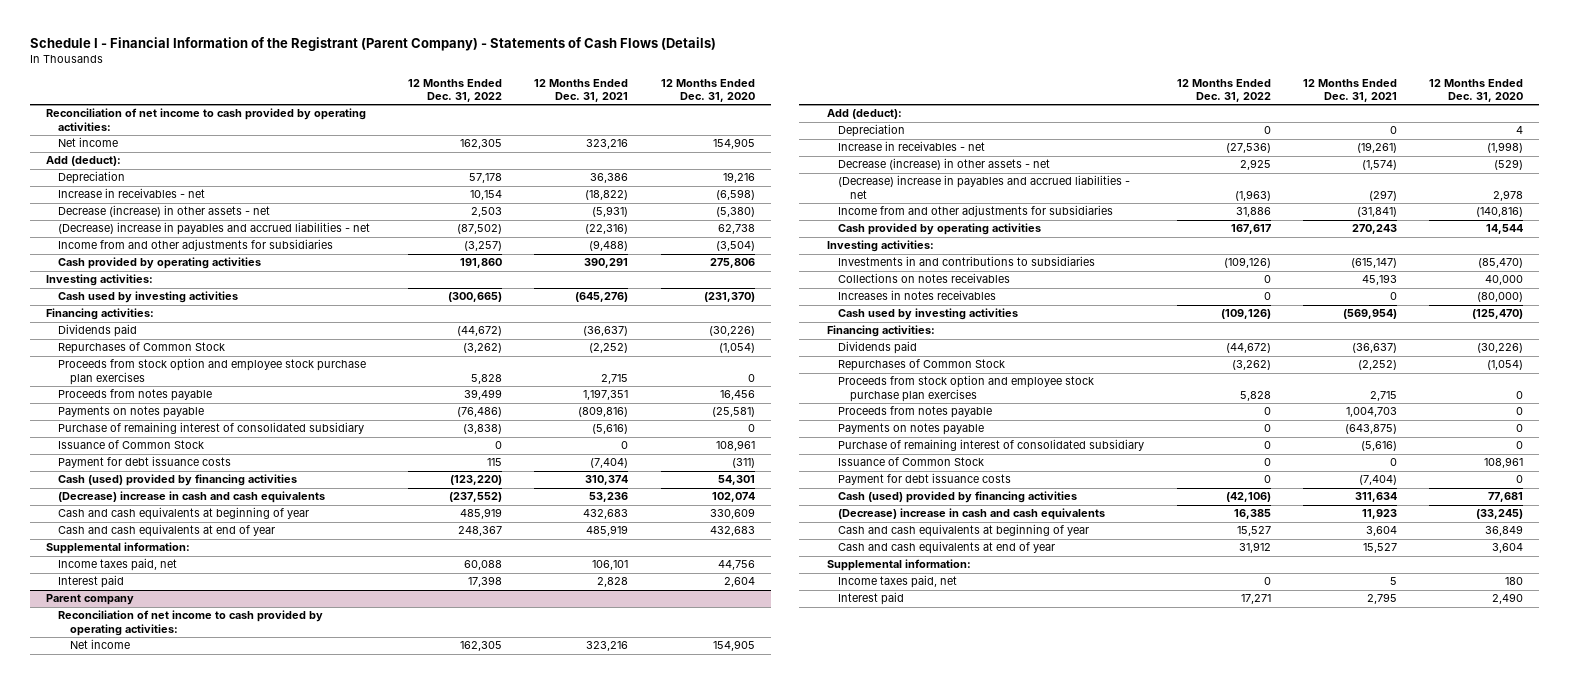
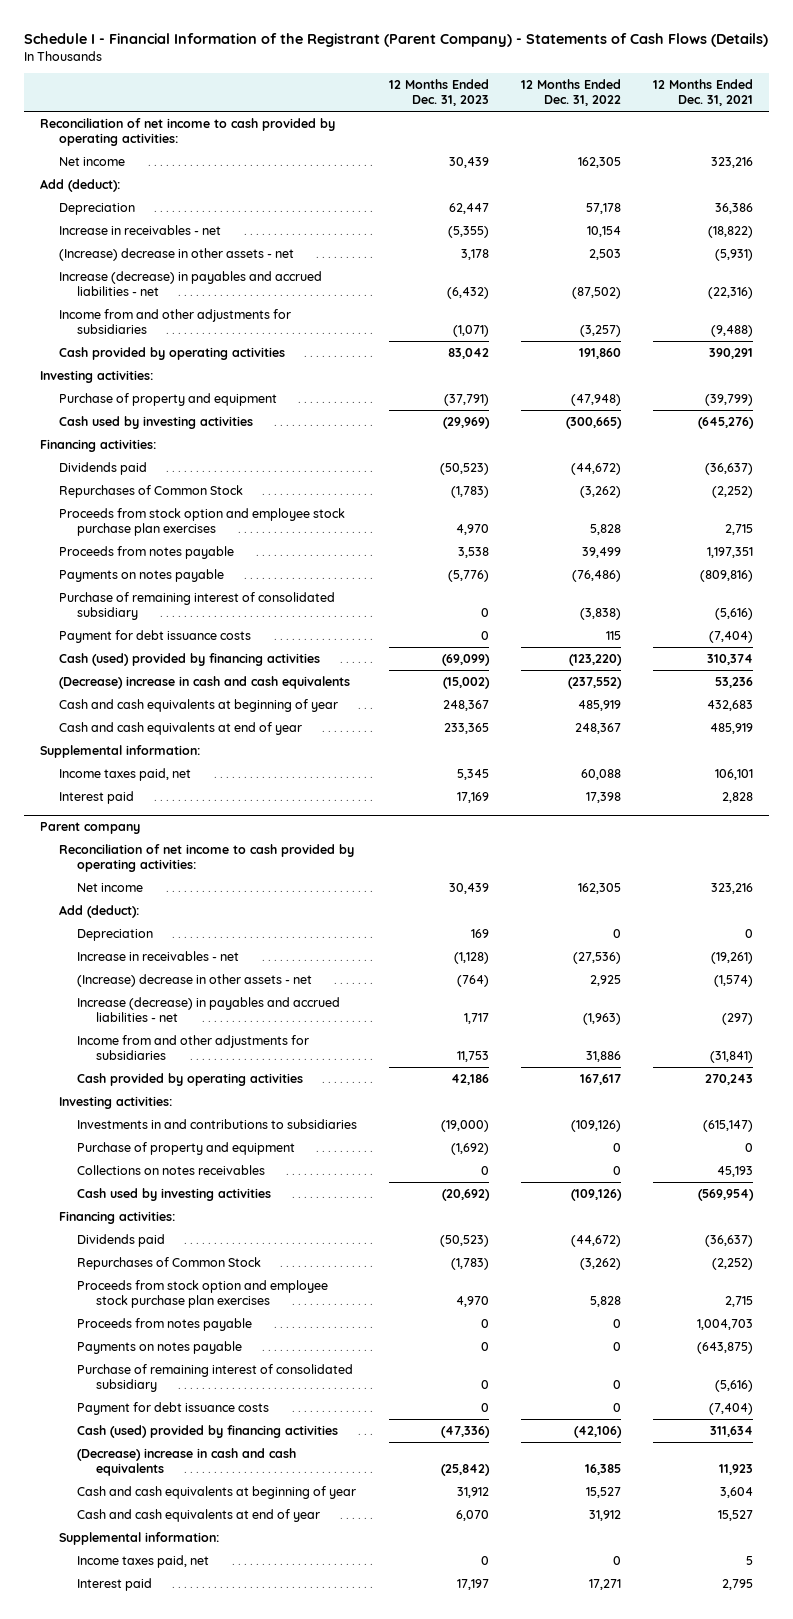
- | 12 Months Ended Dec. 31, 2022 | 12 Months Ended Dec. 31, 2021 | 12 Months Ended Dec. 31, 2020
+ | 12 Months Ended Dec. 31, 2023 | 12 Months Ended Dec. 31, 2022 | 12 Months Ended Dec. 31, 2021
- Decrease (increase) in other assets - net | 2,503 | (5,931) | (5,380)
- (Decrease) increase in payables and accrued liabilities - net | (87,502) | (22,316) | 62,738
+ (Increase) decrease in other assets - net | 3,178 | 2,503 | (5,931)
+ Increase (decrease) in payables and accrued liabilities - net | (6,432) | (87,502) | (22,316)
+ Purchase of property and equipment | (37,791) | (47,948) | (39,799)
- Issuance of Common Stock | 0 | 0 | 108,961
@ Parent company
- Decrease (increase) in other assets - net | 2,925 | (1,574) | (529)
- (Decrease) increase in payables and accrued liabilities - net | (1,963) | (297) | 2,978
+ (Increase) decrease in other assets - net | (764) | 2,925 | (1,574)
+ Increase (decrease) in payables and accrued liabilities - net | 1,717 | (1,963) | (297)
+ Purchase of property and equipment | (1,692) | 0 | 0
- Increases in notes receivables | 0 | 0 | (80,000)
- Issuance of Common Stock | 0 | 0 | 108,961

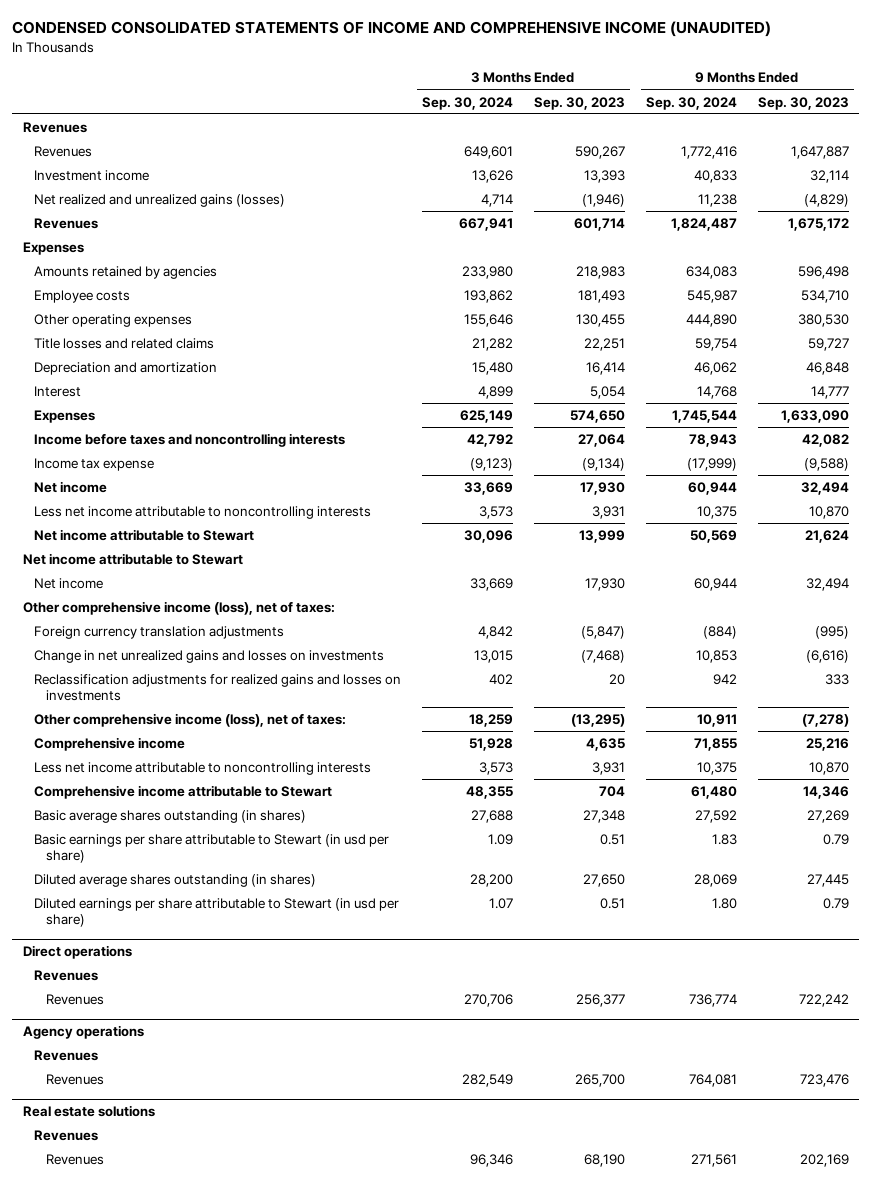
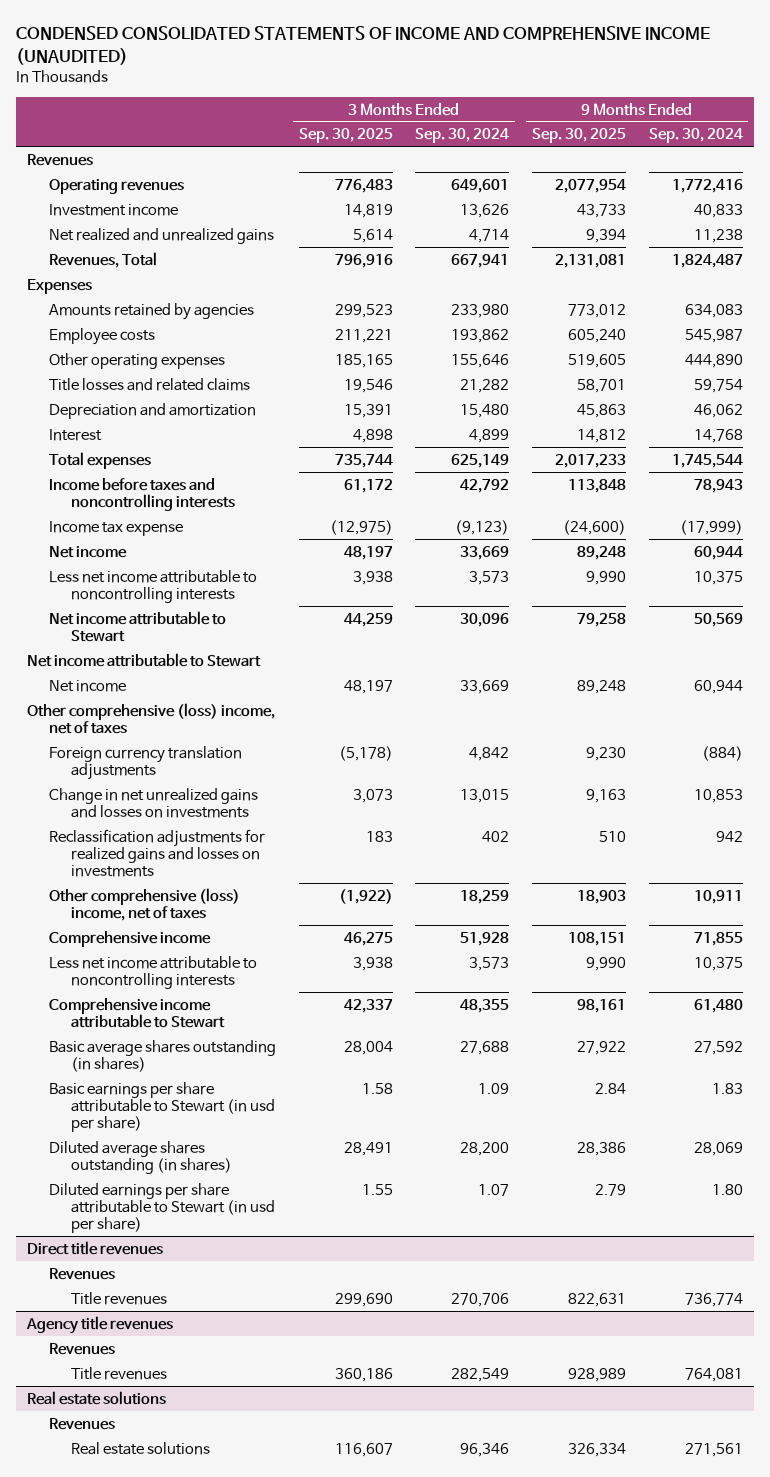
- | 3 Months Ended Sep. 30, 2024 | 3 Months Ended Sep. 30, 2023 | 9 Months Ended Sep. 30, 2024 | 9 Months Ended Sep. 30, 2023
+ | 3 Months Ended Sep. 30, 2025 | 3 Months Ended Sep. 30, 2024 | 9 Months Ended Sep. 30, 2025 | 9 Months Ended Sep. 30, 2024
- Revenues | 649,601 | 590,267 | 1,772,416 | 1,647,887
+ Operating revenues | 776,483 | 649,601 | 2,077,954 | 1,772,416
- Net realized and unrealized gains (losses) | 4,714 | (1,946) | 11,238 | (4,829)
- Revenues | 667,941 | 601,714 | 1,824,487 | 1,675,172
+ Net realized and unrealized gains | 5,614 | 4,714 | 9,394 | 11,238
+ Revenues, Total | 796,916 | 667,941 | 2,131,081 | 1,824,487
- Expenses | 625,149 | 574,650 | 1,745,544 | 1,633,090
+ Total expenses | 735,744 | 625,149 | 2,017,233 | 1,745,544
- Other comprehensive income (loss), net of taxes:
+ Other comprehensive (loss) income, net of taxes
- Other comprehensive income (loss), net of taxes: | 18,259 | (13,295) | 10,911 | (7,278)
+ Other comprehensive (loss) income, net of taxes | (1,922) | 18,259 | 18,903 | 10,911
- Direct operations
+ Direct title revenues
- Revenues | 270,706 | 256,377 | 736,774 | 722,242
- Agency operations
+ Title revenues | 299,690 | 270,706 | 822,631 | 736,774
+ Agency title revenues
- Revenues | 282,549 | 265,700 | 764,081 | 723,476
+ Title revenues | 360,186 | 282,549 | 928,989 | 764,081
@ Real estate solutions
- Revenues | 96,346 | 68,190 | 271,561 | 202,169
+ Real estate solutions | 116,607 | 96,346 | 326,334 | 271,561

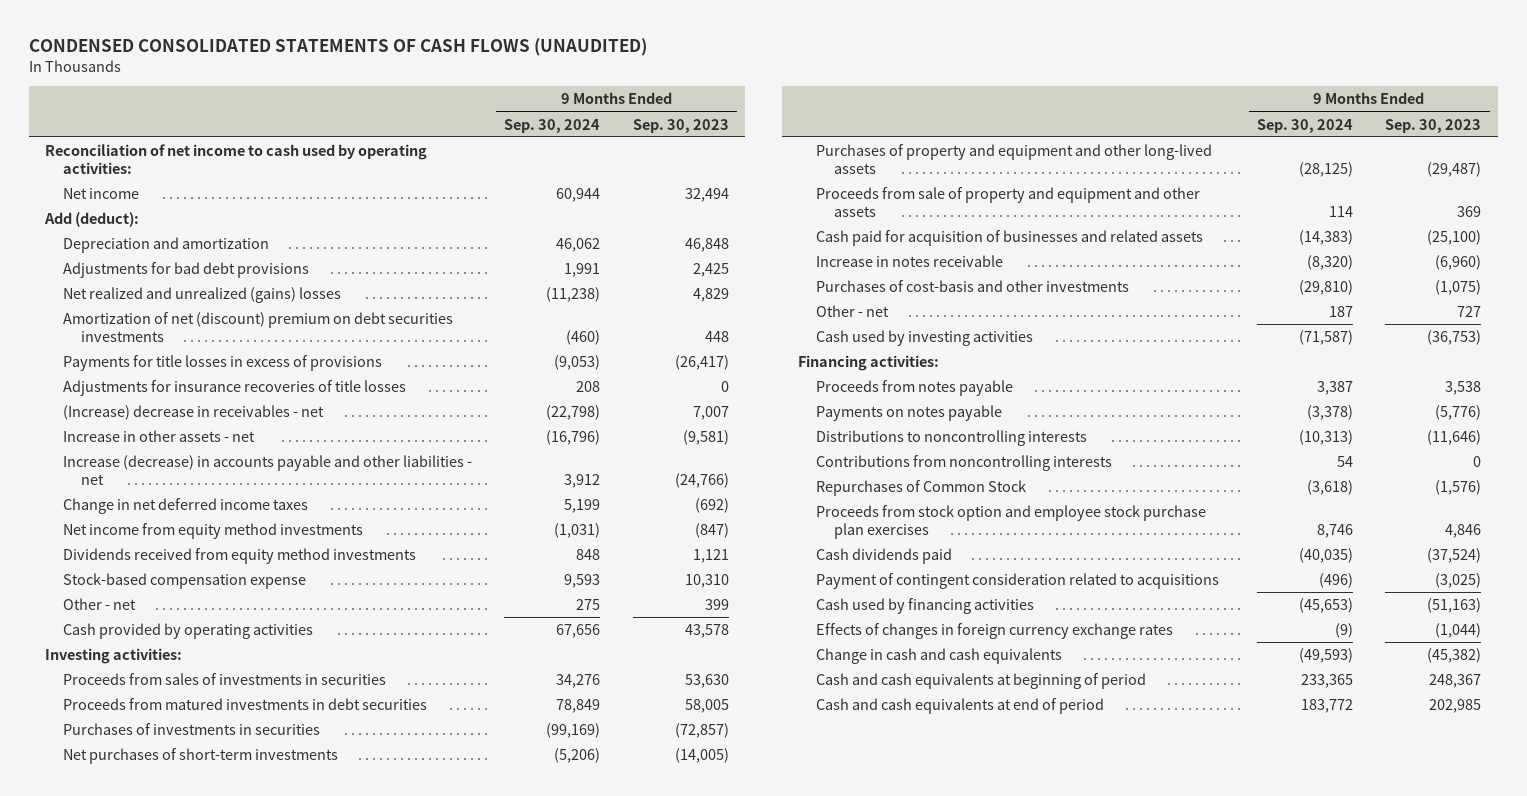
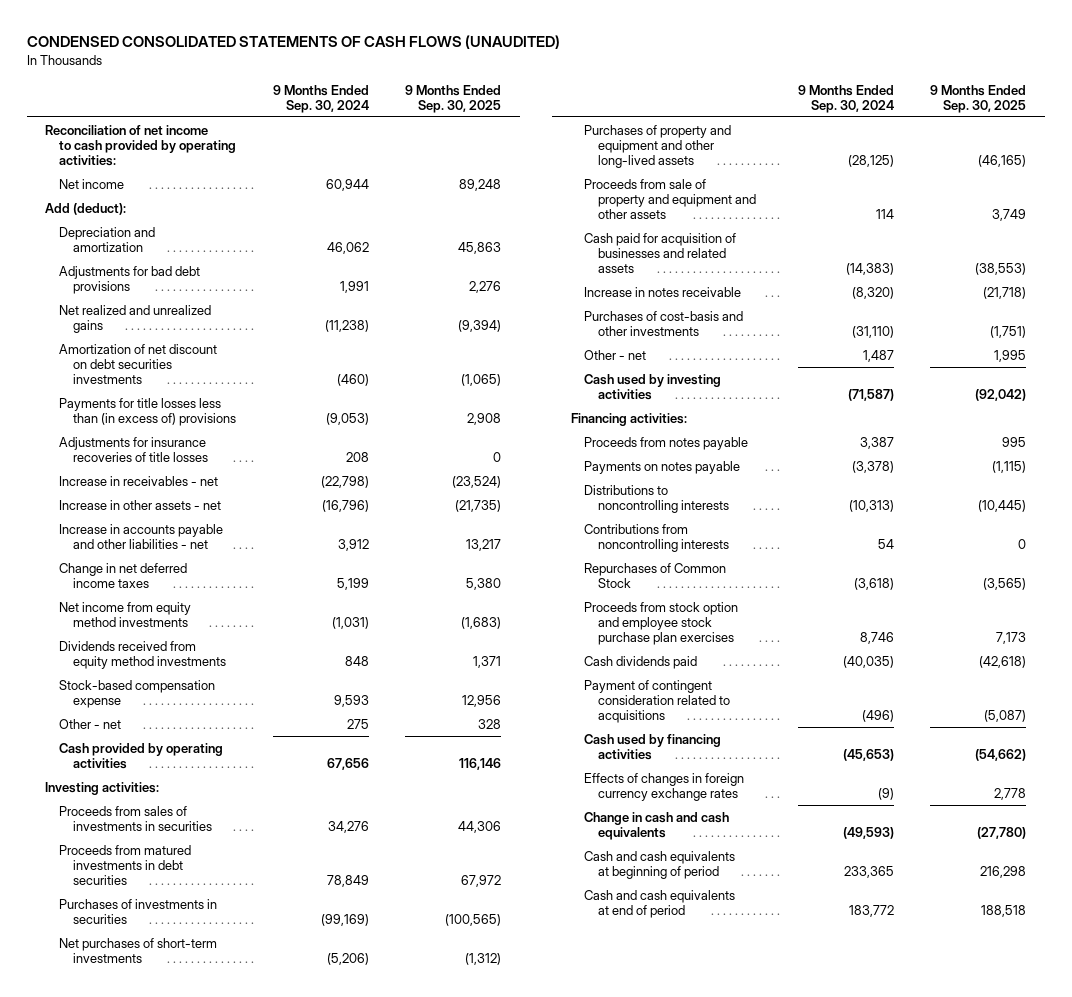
- | 9 Months Ended Sep. 30, 2024 | 9 Months Ended Sep. 30, 2023
+ | 9 Months Ended Sep. 30, 2024 | 9 Months Ended Sep. 30, 2025
- Reconciliation of net income to cash used by operating activities:
+ Reconciliation of net income to cash provided by operating activities:
- Net realized and unrealized (gains) losses | (11,238) | 4,829
- Amortization of net (discount) premium on debt securities investments | (460) | 448
- Payments for title losses in excess of provisions | (9,053) | (26,417)
+ Net realized and unrealized gains | (11,238) | (9,394)
+ Amortization of net discount on debt securities investments | (460) | (1,065)
+ Payments for title losses less than (in excess of) provisions | (9,053) | 2,908
- (Increase) decrease in receivables - net | (22,798) | 7,007
+ Increase in receivables - net | (22,798) | (23,524)
- Increase (decrease) in accounts payable and other liabilities - net | 3,912 | (24,766)
+ Increase in accounts payable and other liabilities - net | 3,912 | 13,217
- Purchases of cost-basis and other investments | (29,810) | (1,075)
- Other - net | 187 | 727
+ Purchases of cost-basis and other investments | (31,110) | (1,751)
+ Other - net | 1,487 | 1,995

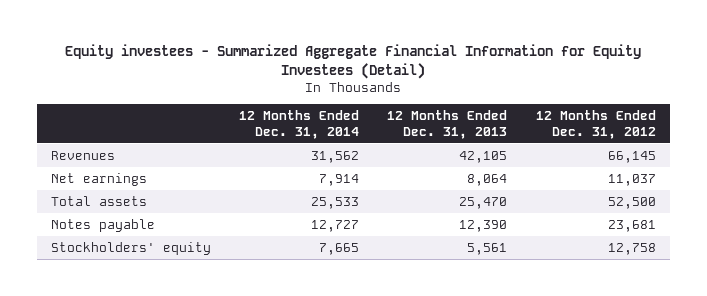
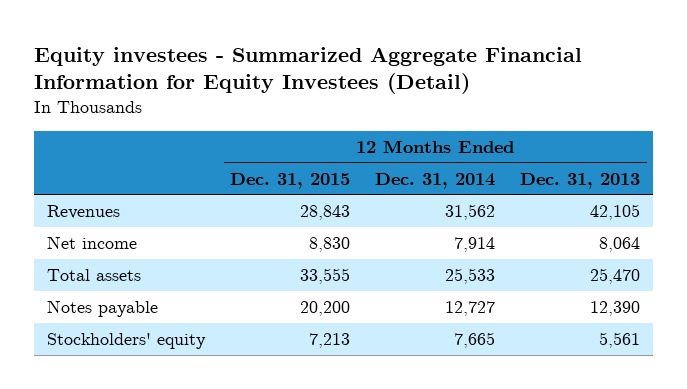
- | 12 Months Ended Dec. 31, 2014 | 12 Months Ended Dec. 31, 2013 | 12 Months Ended Dec. 31, 2012
+ | 12 Months Ended Dec. 31, 2015 | 12 Months Ended Dec. 31, 2014 | 12 Months Ended Dec. 31, 2013
- Net earnings | 7,914 | 8,064 | 11,037
+ Net income | 8,830 | 7,914 | 8,064

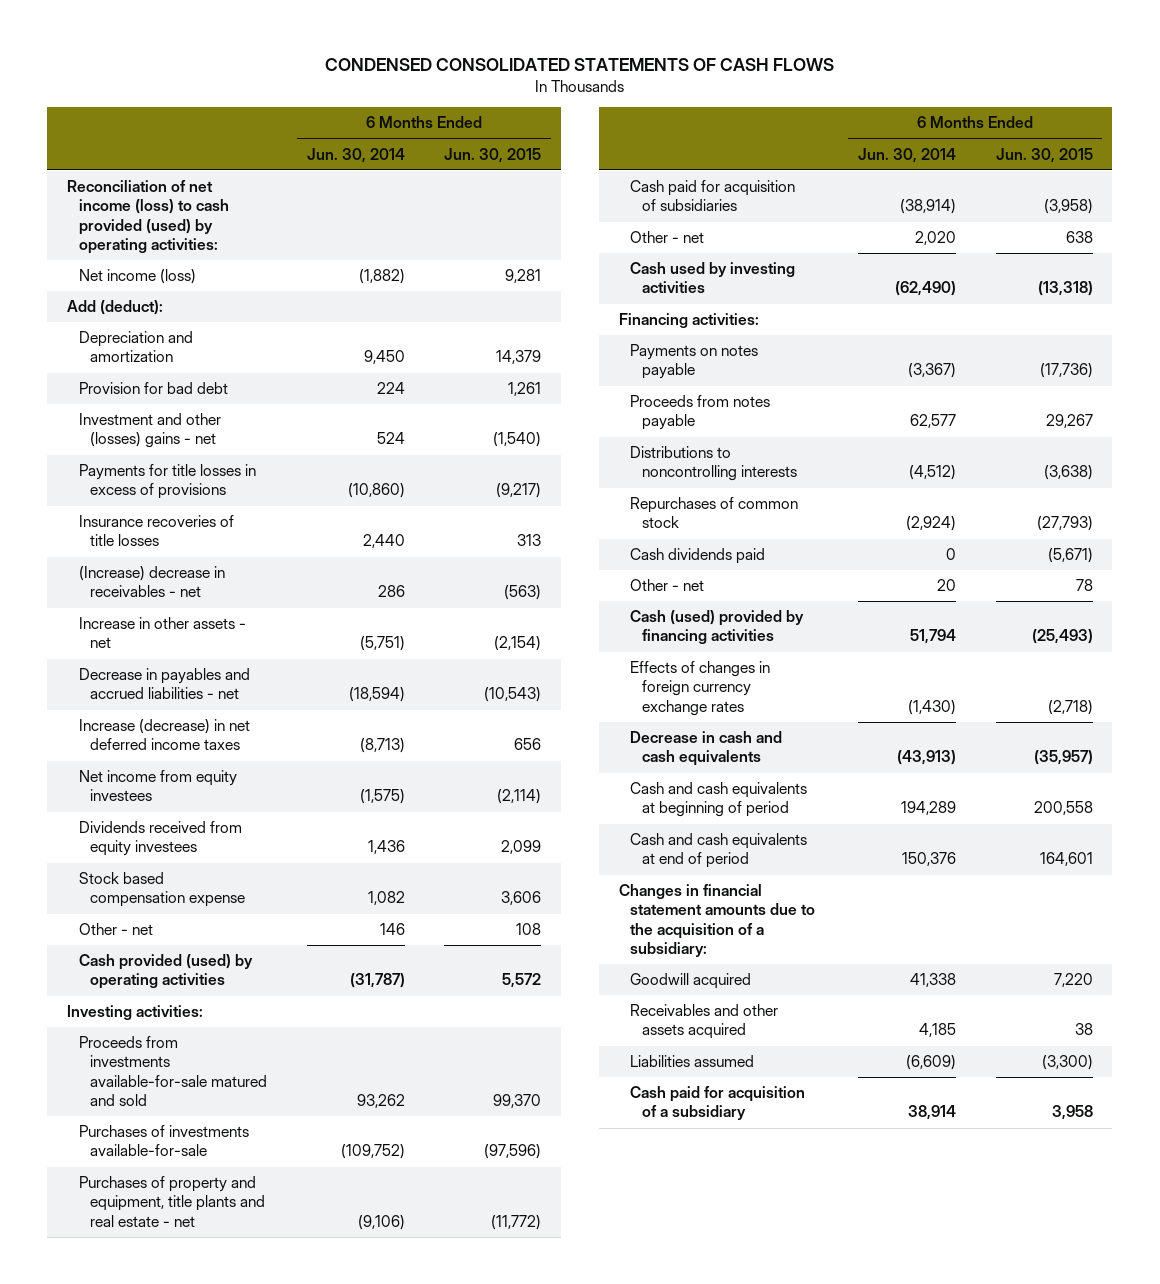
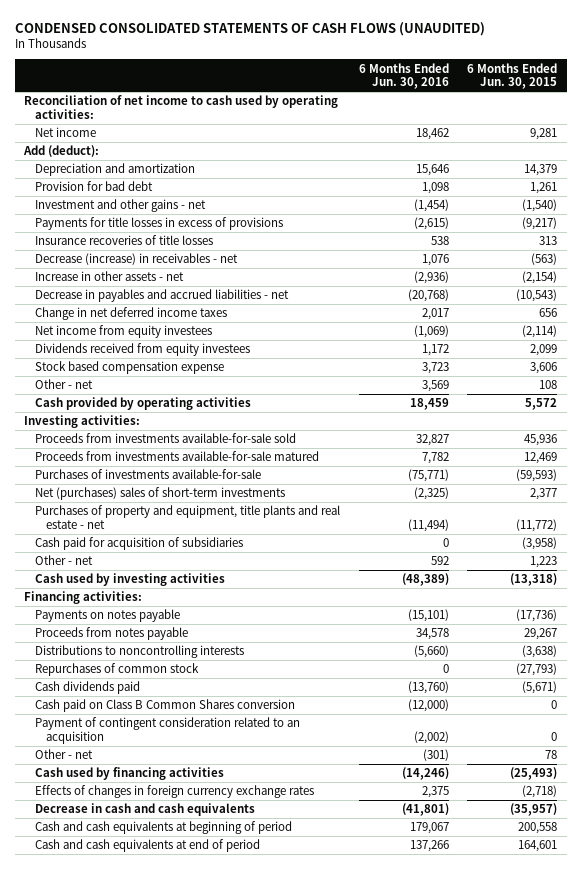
- CONDENSED CONSOLIDATED STATEMENTS OF CASH FLOWS
+ CONDENSED CONSOLIDATED STATEMENTS OF CASH FLOWS (UNAUDITED)
- | 6 Months Ended Jun. 30, 2014 | 6 Months Ended Jun. 30, 2015
+ | 6 Months Ended Jun. 30, 2016 | 6 Months Ended Jun. 30, 2015
- Reconciliation of net income (loss) to cash provided (used) by operating activities:
- Net income (loss) | (1,882) | 9,281
+ Reconciliation of net income to cash used by operating activities:
+ Net income | 18,462 | 9,281
- Investment and other (losses) gains - net | 524 | (1,540)
+ Investment and other gains - net | (1,454) | (1,540)
- (Increase) decrease in receivables - net | 286 | (563)
+ Decrease (increase) in receivables - net | 1,076 | (563)
- Increase (decrease) in net deferred income taxes | (8,713) | 656
+ Change in net deferred income taxes | 2,017 | 656
- Cash provided (used) by operating activities | (31,787) | 5,572
+ Cash provided by operating activities | 18,459 | 5,572
- Proceeds from investments available-for-sale matured and sold | 93,262 | 99,370
- Purchases of investments available-for-sale | (109,752) | (97,596)
+ Proceeds from investments available-for-sale sold | 32,827 | 45,936
+ Proceeds from investments available-for-sale matured | 7,782 | 12,469
+ Purchases of investments available-for-sale | (75,771) | (59,593)
+ Net (purchases) sales of short-term investments | (2,325) | 2,377
- Other - net | 2,020 | 638
+ Other - net | 592 | 1,223
+ Cash paid on Class B Common Shares conversion | (12,000) | 0
+ Payment of contingent consideration related to an acquisition | (2,002) | 0
- Cash (used) provided by financing activities | 51,794 | (25,493)
+ Cash used by financing activities | (14,246) | (25,493)
- Changes in financial statement amounts due to the acquisition of a subsidiary:
- Goodwill acquired | 41,338 | 7,220
- Receivables and other assets acquired | 4,185 | 38
- Liabilities assumed | (6,609) | (3,300)
- Cash paid for acquisition of a subsidiary | 38,914 | 3,958

